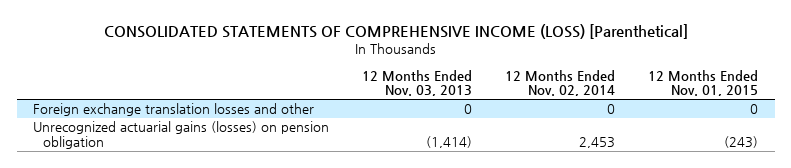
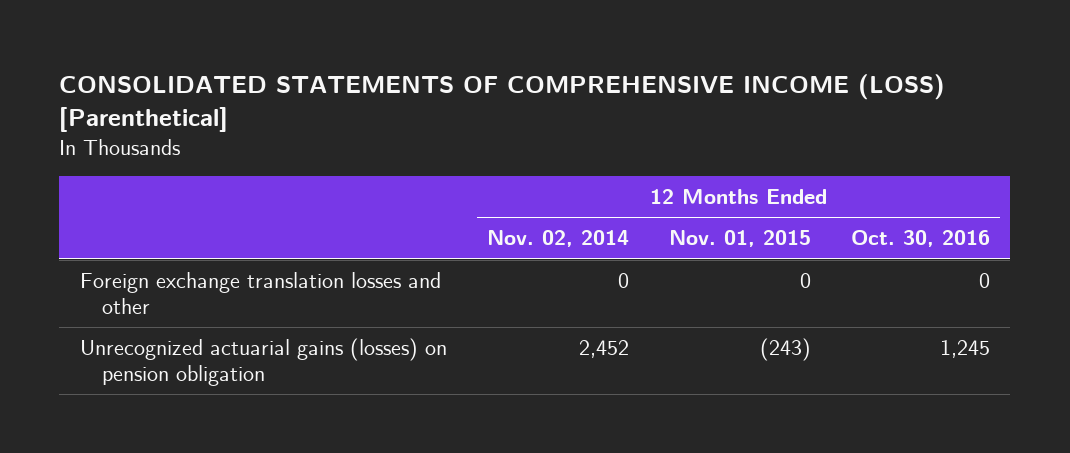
- | 12 Months Ended Nov. 03, 2013 | 12 Months Ended Nov. 02, 2014 | 12 Months Ended Nov. 01, 2015
+ | 12 Months Ended Nov. 02, 2014 | 12 Months Ended Nov. 01, 2015 | 12 Months Ended Oct. 30, 2016
- Unrecognized actuarial gains (losses) on pension obligation | (1,414) | 2,453 | (243)
+ Unrecognized actuarial gains (losses) on pension obligation | 2,452 | (243) | 1,245

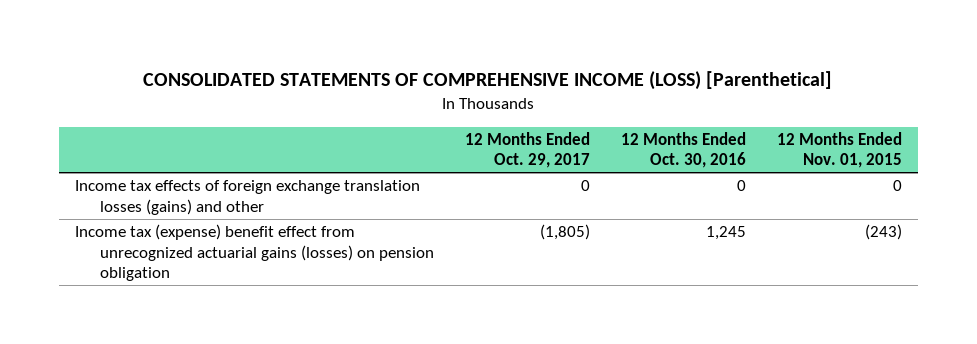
- | 12 Months Ended Nov. 02, 2014 | 12 Months Ended Nov. 01, 2015 | 12 Months Ended Oct. 30, 2016
+ | 12 Months Ended Oct. 29, 2017 | 12 Months Ended Oct. 30, 2016 | 12 Months Ended Nov. 01, 2015
- Foreign exchange translation losses and other | 0 | 0 | 0
- Unrecognized actuarial gains (losses) on pension obligation | 2,452 | (243) | 1,245
+ Income tax effects of foreign exchange translation losses (gains) and other | 0 | 0 | 0
+ Income tax (expense) benefit effect from unrecognized actuarial gains (losses) on pension obligation | (1,805) | 1,245 | (243)

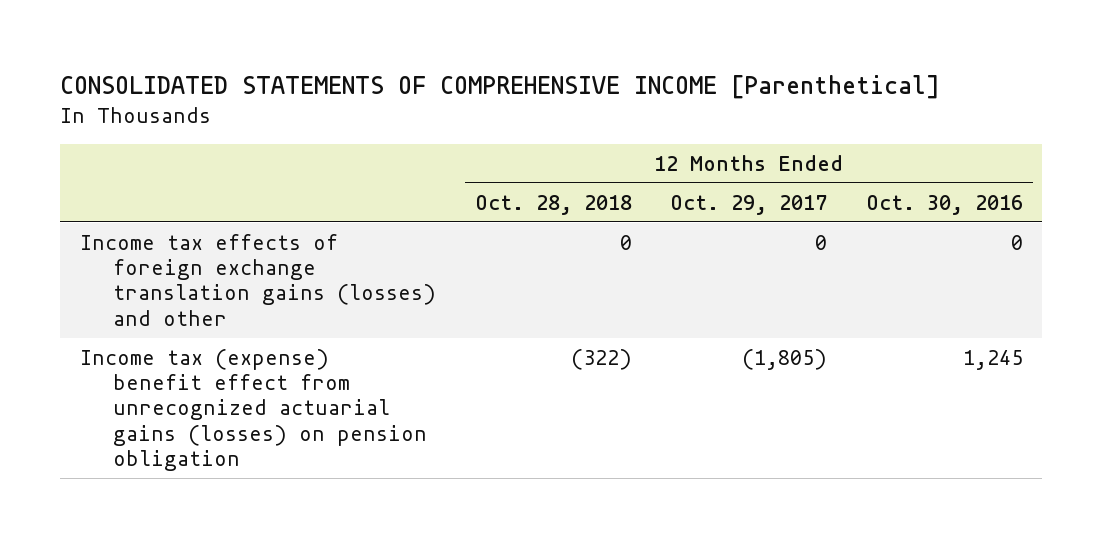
- CONSOLIDATED STATEMENTS OF COMPREHENSIVE INCOME (LOSS) [Parenthetical]
+ CONSOLIDATED STATEMENTS OF COMPREHENSIVE INCOME [Parenthetical]
- | 12 Months Ended Oct. 29, 2017 | 12 Months Ended Oct. 30, 2016 | 12 Months Ended Nov. 01, 2015
+ | 12 Months Ended Oct. 28, 2018 | 12 Months Ended Oct. 29, 2017 | 12 Months Ended Oct. 30, 2016
- Income tax effects of foreign exchange translation losses (gains) and other | 0 | 0 | 0
+ Income tax effects of foreign exchange translation gains (losses) and other | 0 | 0 | 0

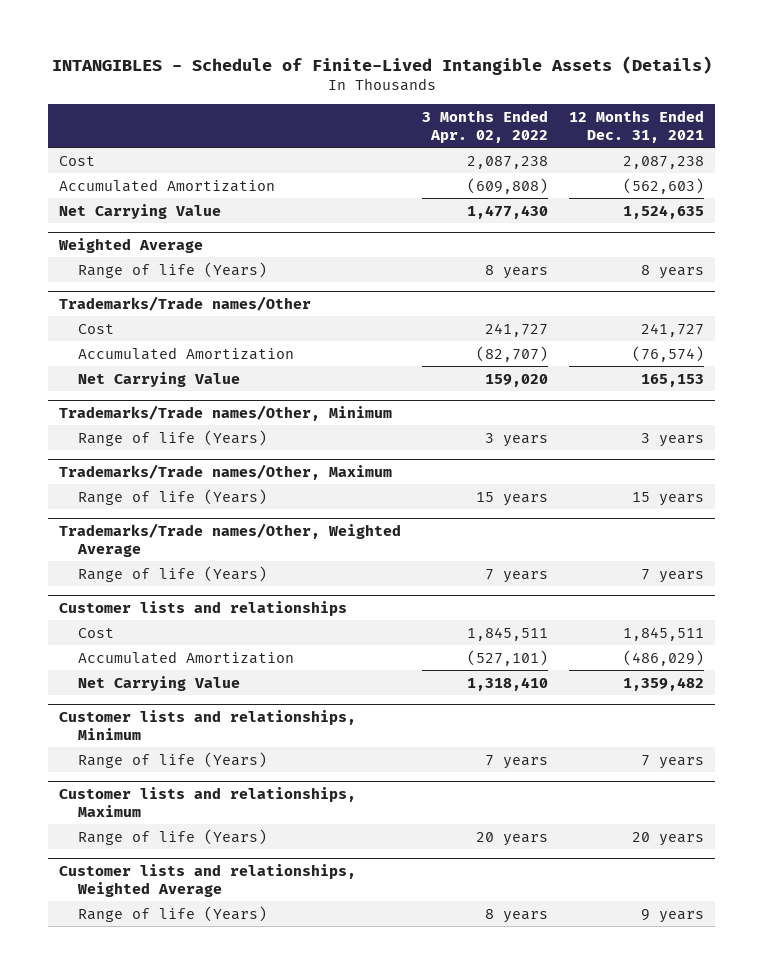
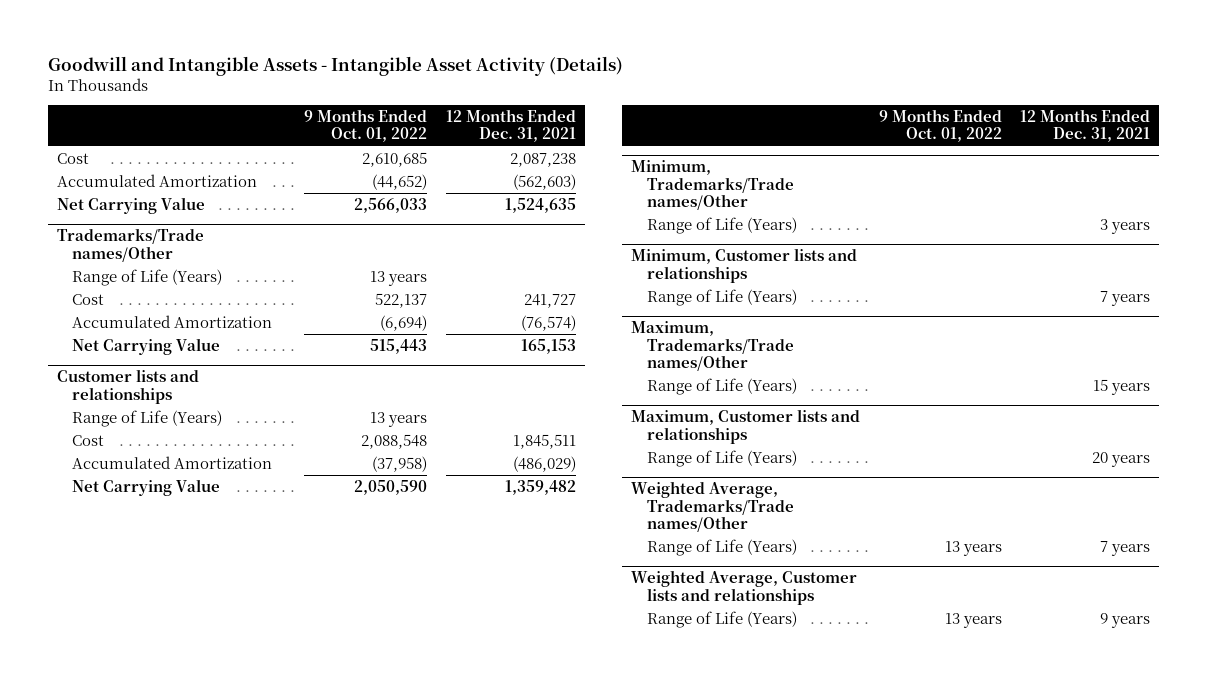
- INTANGIBLES - Schedule of Finite-Lived Intangible Assets (Details)
+ Goodwill and Intangible Assets - Intangible Asset Activity (Details)
- | 3 Months Ended Apr. 02, 2022 | 12 Months Ended Dec. 31, 2021
+ | 9 Months Ended Oct. 01, 2022 | 12 Months Ended Dec. 31, 2021
- Weighted Average
- Range of life (Years) | 8 years | 8 years
@ Trademarks/Trade names/Other
+ Range of Life (Years) | 13 years |
- Trademarks/Trade names/Other, Minimum
- Range of life (Years) | 3 years | 3 years
- Trademarks/Trade names/Other, Maximum
- Range of life (Years) | 15 years | 15 years
- Trademarks/Trade names/Other, Weighted Average
- Range of life (Years) | 7 years | 7 years
@ Customer lists and relationships
+ Range of Life (Years) | 13 years |
- Customer lists and relationships, Minimum
- Range of life (Years) | 7 years | 7 years
- Customer lists and relationships, Maximum
- Range of life (Years) | 20 years | 20 years
- Customer lists and relationships, Weighted Average
- Range of life (Years) | 8 years | 9 years
+ Minimum, Trademarks/Trade names/Other
+ Range of Life (Years) | | 3 years
+ Minimum, Customer lists and relationships
+ Range of Life (Years) | | 7 years
+ Maximum, Trademarks/Trade names/Other
+ Range of Life (Years) | | 15 years
+ Maximum, Customer lists and relationships
+ Range of Life (Years) | | 20 years
+ Weighted Average, Trademarks/Trade names/Other
+ Range of Life (Years) | 13 years | 7 years
+ Weighted Average, Customer lists and relationships
+ Range of Life (Years) | 13 years | 9 years

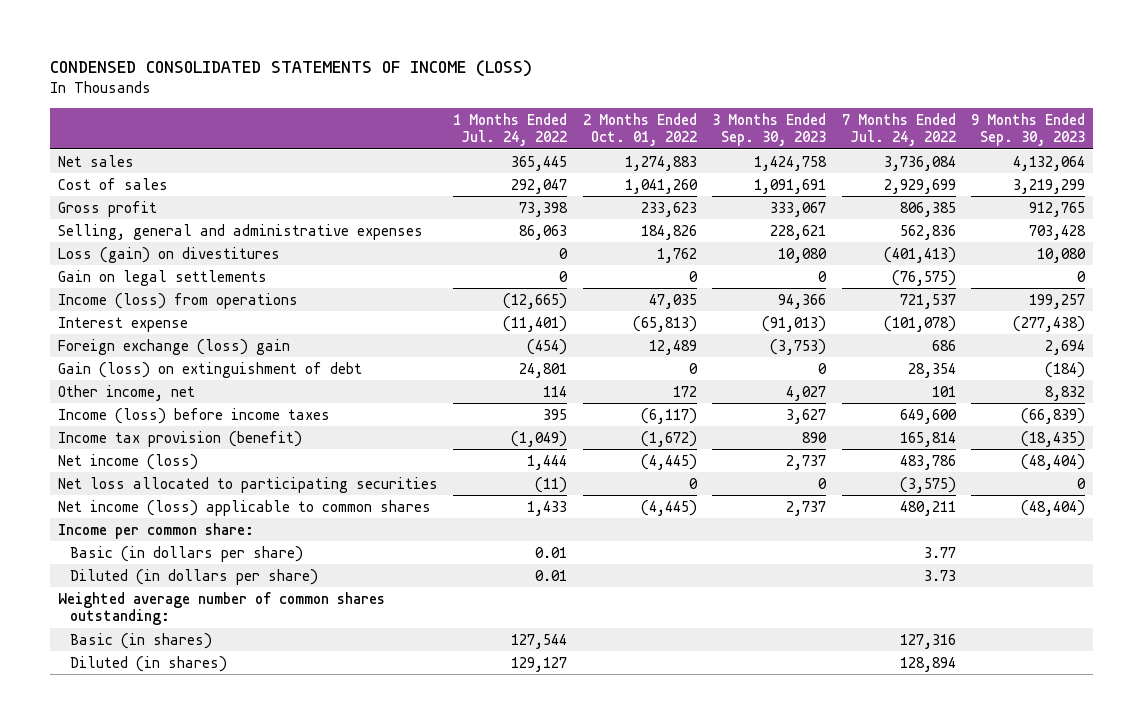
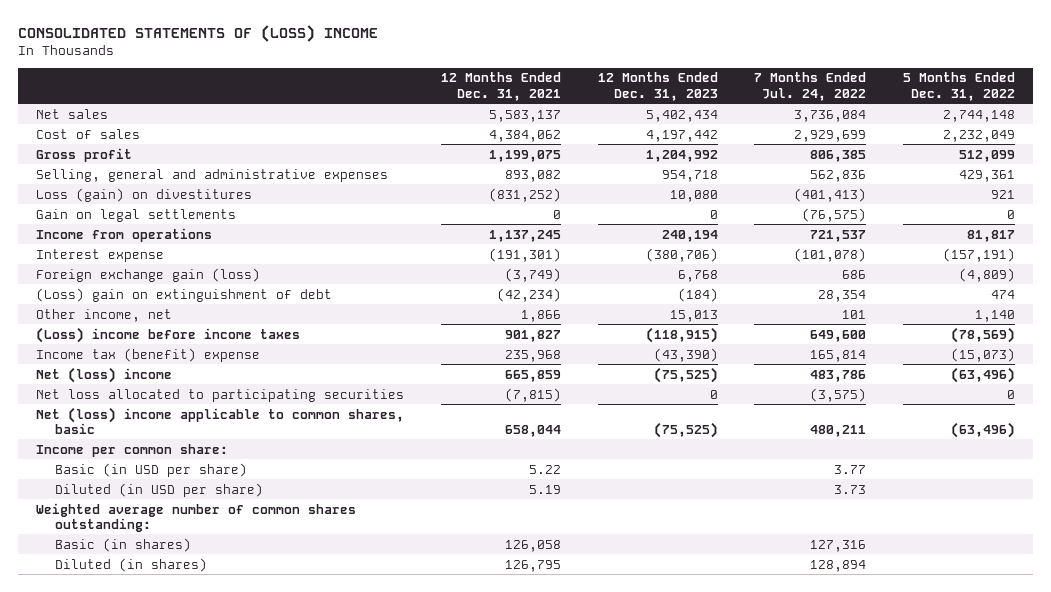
- CONDENSED CONSOLIDATED STATEMENTS OF INCOME (LOSS)
+ CONSOLIDATED STATEMENTS OF (LOSS) INCOME
- | 1 Months Ended Jul. 24, 2022 | 2 Months Ended Oct. 01, 2022 | 3 Months Ended Sep. 30, 2023 | 7 Months Ended Jul. 24, 2022 | 9 Months Ended Sep. 30, 2023
+ | 12 Months Ended Dec. 31, 2021 | 12 Months Ended Dec. 31, 2023 | 7 Months Ended Jul. 24, 2022 | 5 Months Ended Dec. 31, 2022
- Income (loss) from operations | (12,665) | 47,035 | 94,366 | 721,537 | 199,257
+ Income from operations | 1,137,245 | 240,194 | 721,537 | 81,817
- Foreign exchange (loss) gain | (454) | 12,489 | (3,753) | 686 | 2,694
- Gain (loss) on extinguishment of debt | 24,801 | 0 | 0 | 28,354 | (184)
+ Foreign exchange gain (loss) | (3,749) | 6,768 | 686 | (4,809)
+ (Loss) gain on extinguishment of debt | (42,234) | (184) | 28,354 | 474
- Income (loss) before income taxes | 395 | (6,117) | 3,627 | 649,600 | (66,839)
- Income tax provision (benefit) | (1,049) | (1,672) | 890 | 165,814 | (18,435)
- Net income (loss) | 1,444 | (4,445) | 2,737 | 483,786 | (48,404)
+ (Loss) income before income taxes | 901,827 | (118,915) | 649,600 | (78,569)
+ Income tax (benefit) expense | 235,968 | (43,390) | 165,814 | (15,073)
+ Net (loss) income | 665,859 | (75,525) | 483,786 | (63,496)
- Net income (loss) applicable to common shares | 1,433 | (4,445) | 2,737 | 480,211 | (48,404)
+ Net (loss) income applicable to common shares, basic | 658,044 | (75,525) | 480,211 | (63,496)
- Basic (in dollars per share) | 0.01 | | | 3.77 |
- Diluted (in dollars per share) | 0.01 | | | 3.73 |
+ Basic (in USD per share) | 5.22 | | 3.77 |
+ Diluted (in USD per share) | 5.19 | | 3.73 |

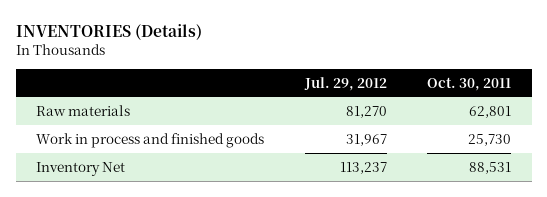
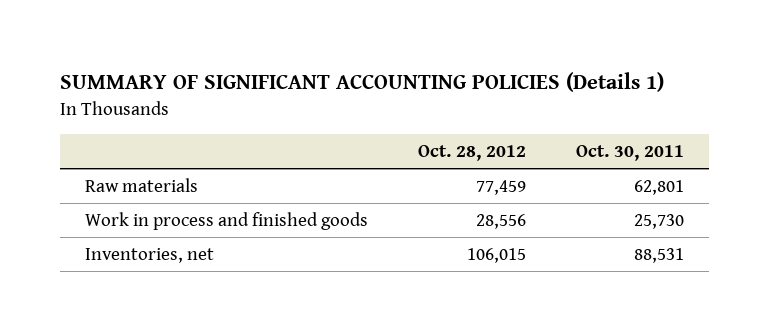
- INVENTORIES (Details)
+ SUMMARY OF SIGNIFICANT ACCOUNTING POLICIES (Details 1)
- | Jul. 29, 2012 | Oct. 30, 2011
+ | Oct. 28, 2012 | Oct. 30, 2011
- Inventory Net | 113,237 | 88,531
+ Inventories, net | 106,015 | 88,531

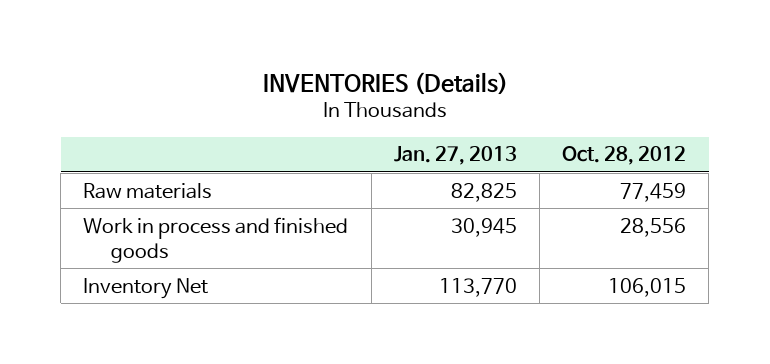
- SUMMARY OF SIGNIFICANT ACCOUNTING POLICIES (Details 1)
+ INVENTORIES (Details)
- | Oct. 28, 2012 | Oct. 30, 2011
+ | Jan. 27, 2013 | Oct. 28, 2012
- Inventories, net | 106,015 | 88,531
+ Inventory Net | 113,770 | 106,015

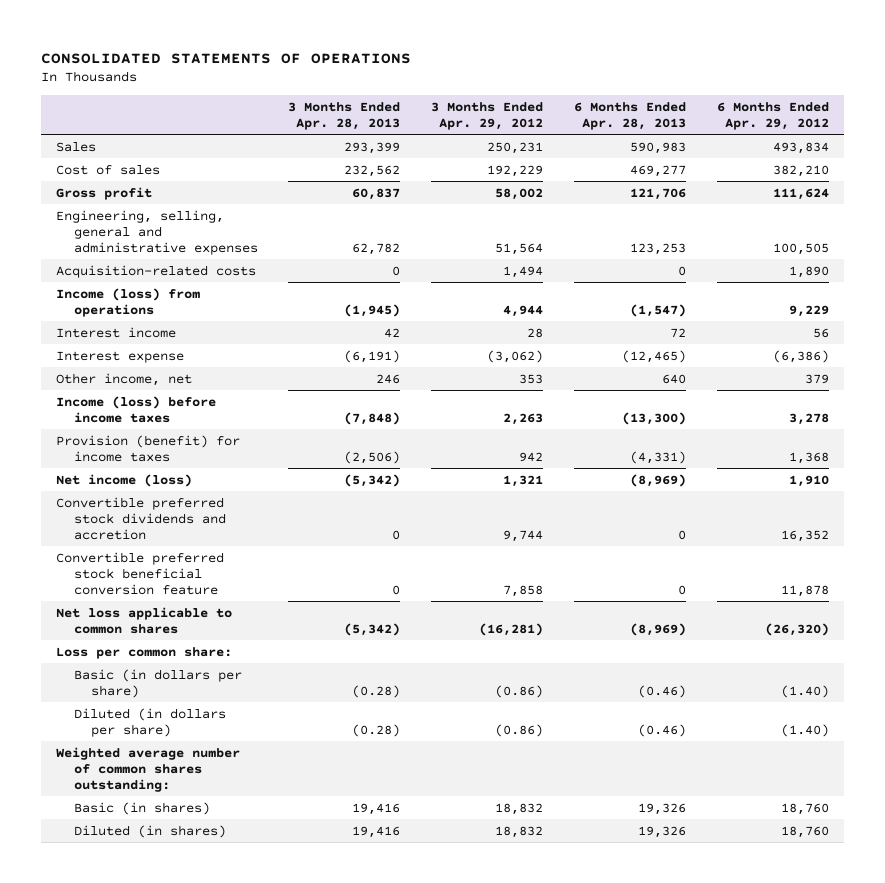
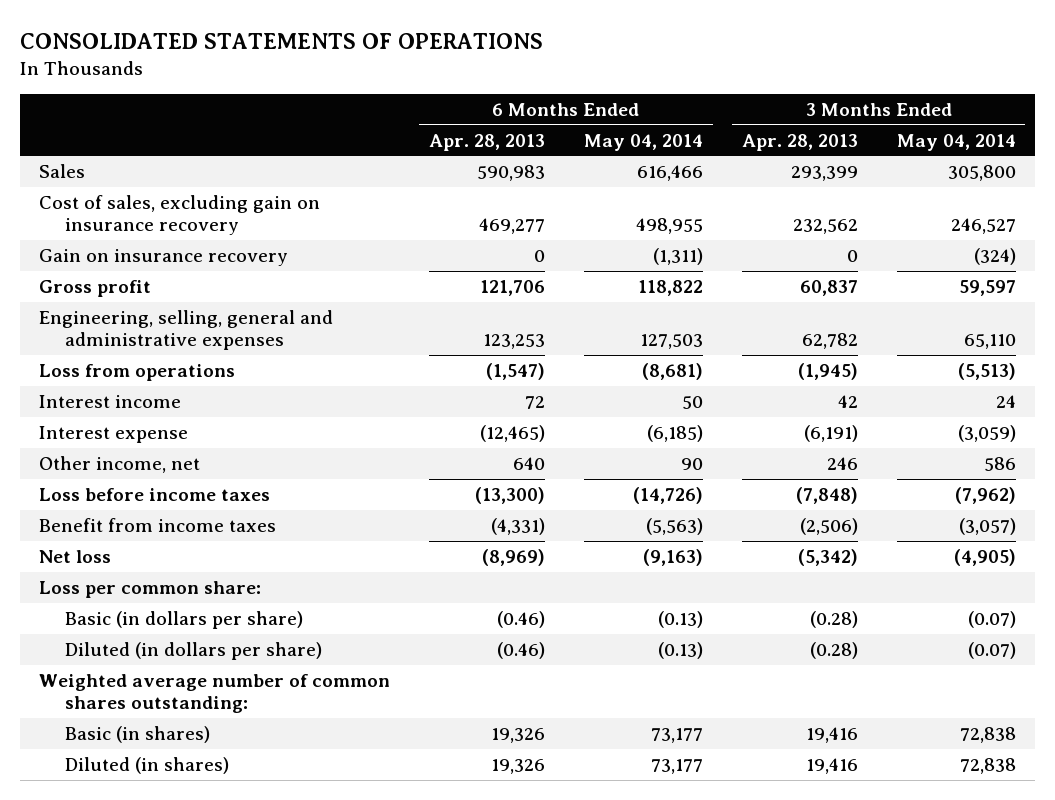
- | 3 Months Ended Apr. 28, 2013 | 3 Months Ended Apr. 29, 2012 | 6 Months Ended Apr. 28, 2013 | 6 Months Ended Apr. 29, 2012
+ | 6 Months Ended Apr. 28, 2013 | 6 Months Ended May 04, 2014 | 3 Months Ended Apr. 28, 2013 | 3 Months Ended May 04, 2014
- Cost of sales | 232,562 | 192,229 | 469,277 | 382,210
+ Cost of sales, excluding gain on insurance recovery | 469,277 | 498,955 | 232,562 | 246,527
+ Gain on insurance recovery | 0 | (1,311) | 0 | (324)
- Acquisition-related costs | 0 | 1,494 | 0 | 1,890
- Income (loss) from operations | (1,945) | 4,944 | (1,547) | 9,229
+ Loss from operations | (1,547) | (8,681) | (1,945) | (5,513)
- Income (loss) before income taxes | (7,848) | 2,263 | (13,300) | 3,278
- Provision (benefit) for income taxes | (2,506) | 942 | (4,331) | 1,368
- Net income (loss) | (5,342) | 1,321 | (8,969) | 1,910
- Convertible preferred stock dividends and accretion | 0 | 9,744 | 0 | 16,352
- Convertible preferred stock beneficial conversion feature | 0 | 7,858 | 0 | 11,878
- Net loss applicable to common shares | (5,342) | (16,281) | (8,969) | (26,320)
+ Loss before income taxes | (13,300) | (14,726) | (7,848) | (7,962)
+ Benefit from income taxes | (4,331) | (5,563) | (2,506) | (3,057)
+ Net loss | (8,969) | (9,163) | (5,342) | (4,905)

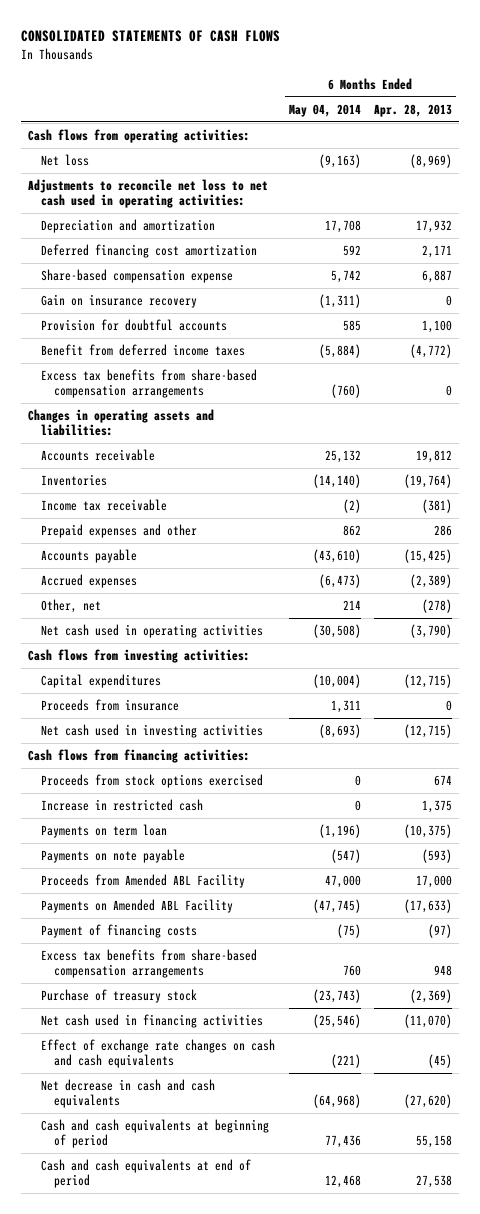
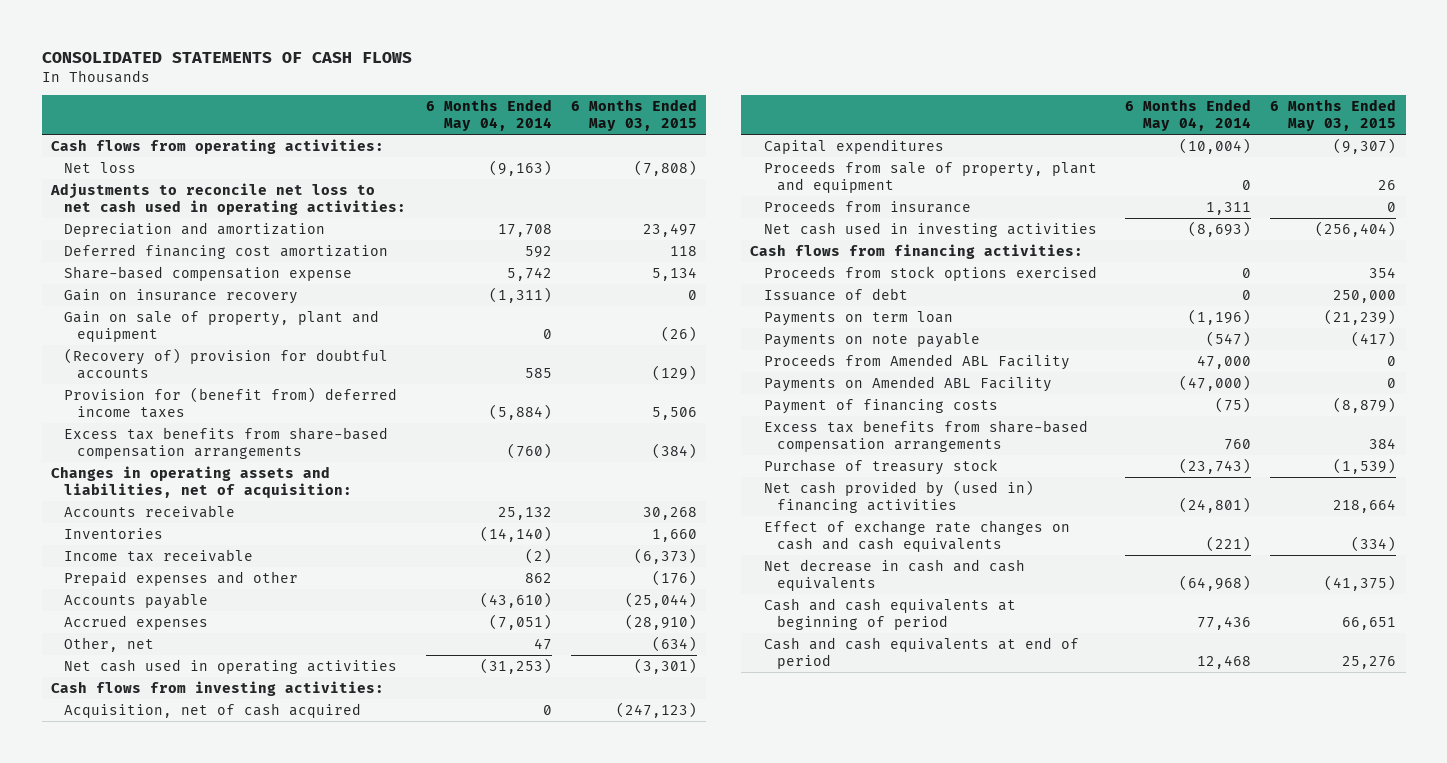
- | 6 Months Ended May 04, 2014 | 6 Months Ended Apr. 28, 2013
+ | 6 Months Ended May 04, 2014 | 6 Months Ended May 03, 2015
- Provision for doubtful accounts | 585 | 1,100
- Benefit from deferred income taxes | (5,884) | (4,772)
+ Gain on sale of property, plant and equipment | 0 | (26)
+ (Recovery of) provision for doubtful accounts | 585 | (129)
+ Provision for (benefit from) deferred income taxes | (5,884) | 5,506
- Changes in operating assets and liabilities:
+ Changes in operating assets and liabilities, net of acquisition:
- Accrued expenses | (6,473) | (2,389)
- Other, net | 214 | (278)
- Net cash used in operating activities | (30,508) | (3,790)
+ Accrued expenses | (7,051) | (28,910)
+ Other, net | 47 | (634)
+ Net cash used in operating activities | (31,253) | (3,301)
+ Acquisition, net of cash acquired | 0 | (247,123)
+ Proceeds from sale of property, plant and equipment | 0 | 26
- Increase in restricted cash | 0 | 1,375
+ Issuance of debt | 0 | 250,000
- Payments on Amended ABL Facility | (47,745) | (17,633)
+ Payments on Amended ABL Facility | (47,000) | 0
- Net cash used in financing activities | (25,546) | (11,070)
+ Net cash provided by (used in) financing activities | (24,801) | 218,664

